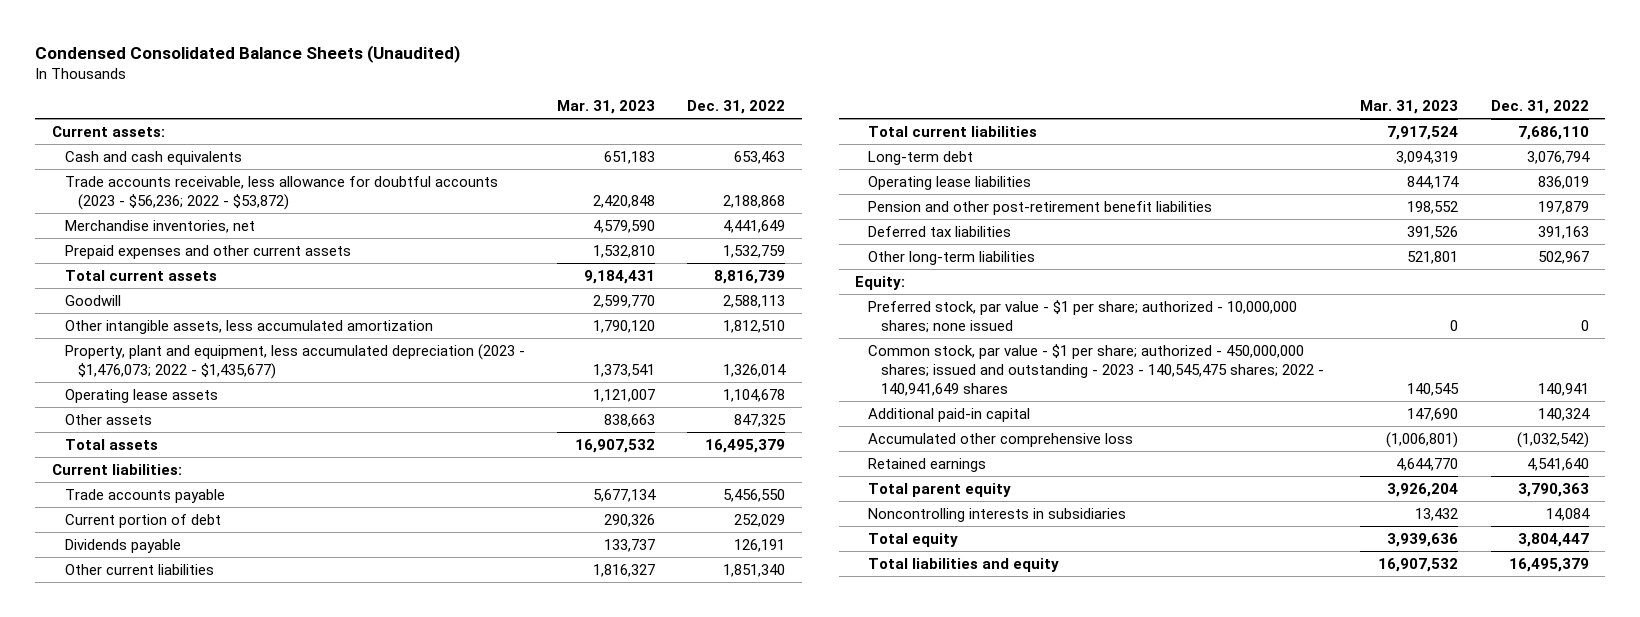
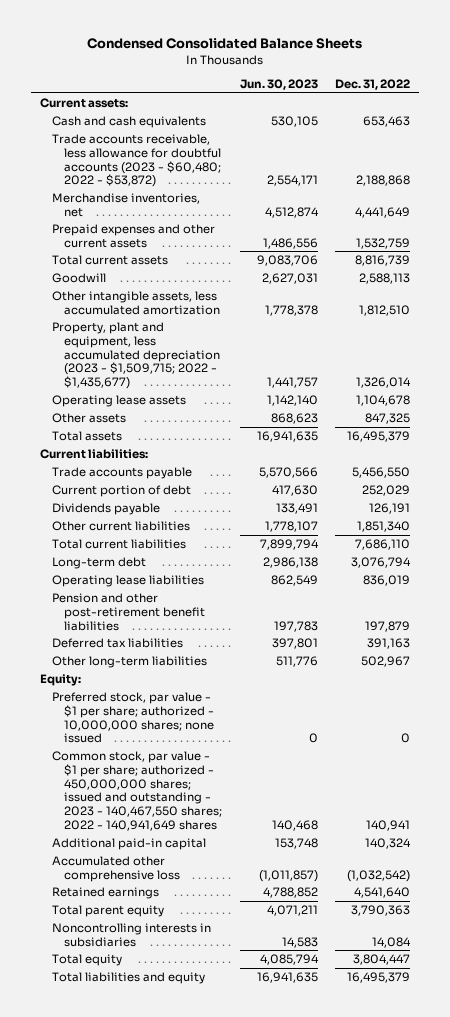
- Condensed Consolidated Balance Sheets (Unaudited)
+ Condensed Consolidated Balance Sheets
- | Mar. 31, 2023 | Dec. 31, 2022
+ | Jun. 30, 2023 | Dec. 31, 2022
- Trade accounts receivable, less allowance for doubtful accounts (2023 - $56,236; 2022 - $53,872) | 2,420,848 | 2,188,868
+ Trade accounts receivable, less allowance for doubtful accounts (2023 - $60,480; 2022 - $53,872) | 2,554,171 | 2,188,868
- Property, plant and equipment, less accumulated depreciation (2023 - $1,476,073; 2022 - $1,435,677) | 1,373,541 | 1,326,014
+ Property, plant and equipment, less accumulated depreciation (2023 - $1,509,715; 2022 - $1,435,677) | 1,441,757 | 1,326,014
- Common stock, par value - $1 per share; authorized - 450,000,000 shares; issued and outstanding - 2023 - 140,545,475 shares; 2022 - 140,941,649 shares | 140,545 | 140,941
+ Common stock, par value - $1 per share; authorized - 450,000,000 shares; issued and outstanding - 2023 - 140,467,550 shares; 2022 - 140,941,649 shares | 140,468 | 140,941

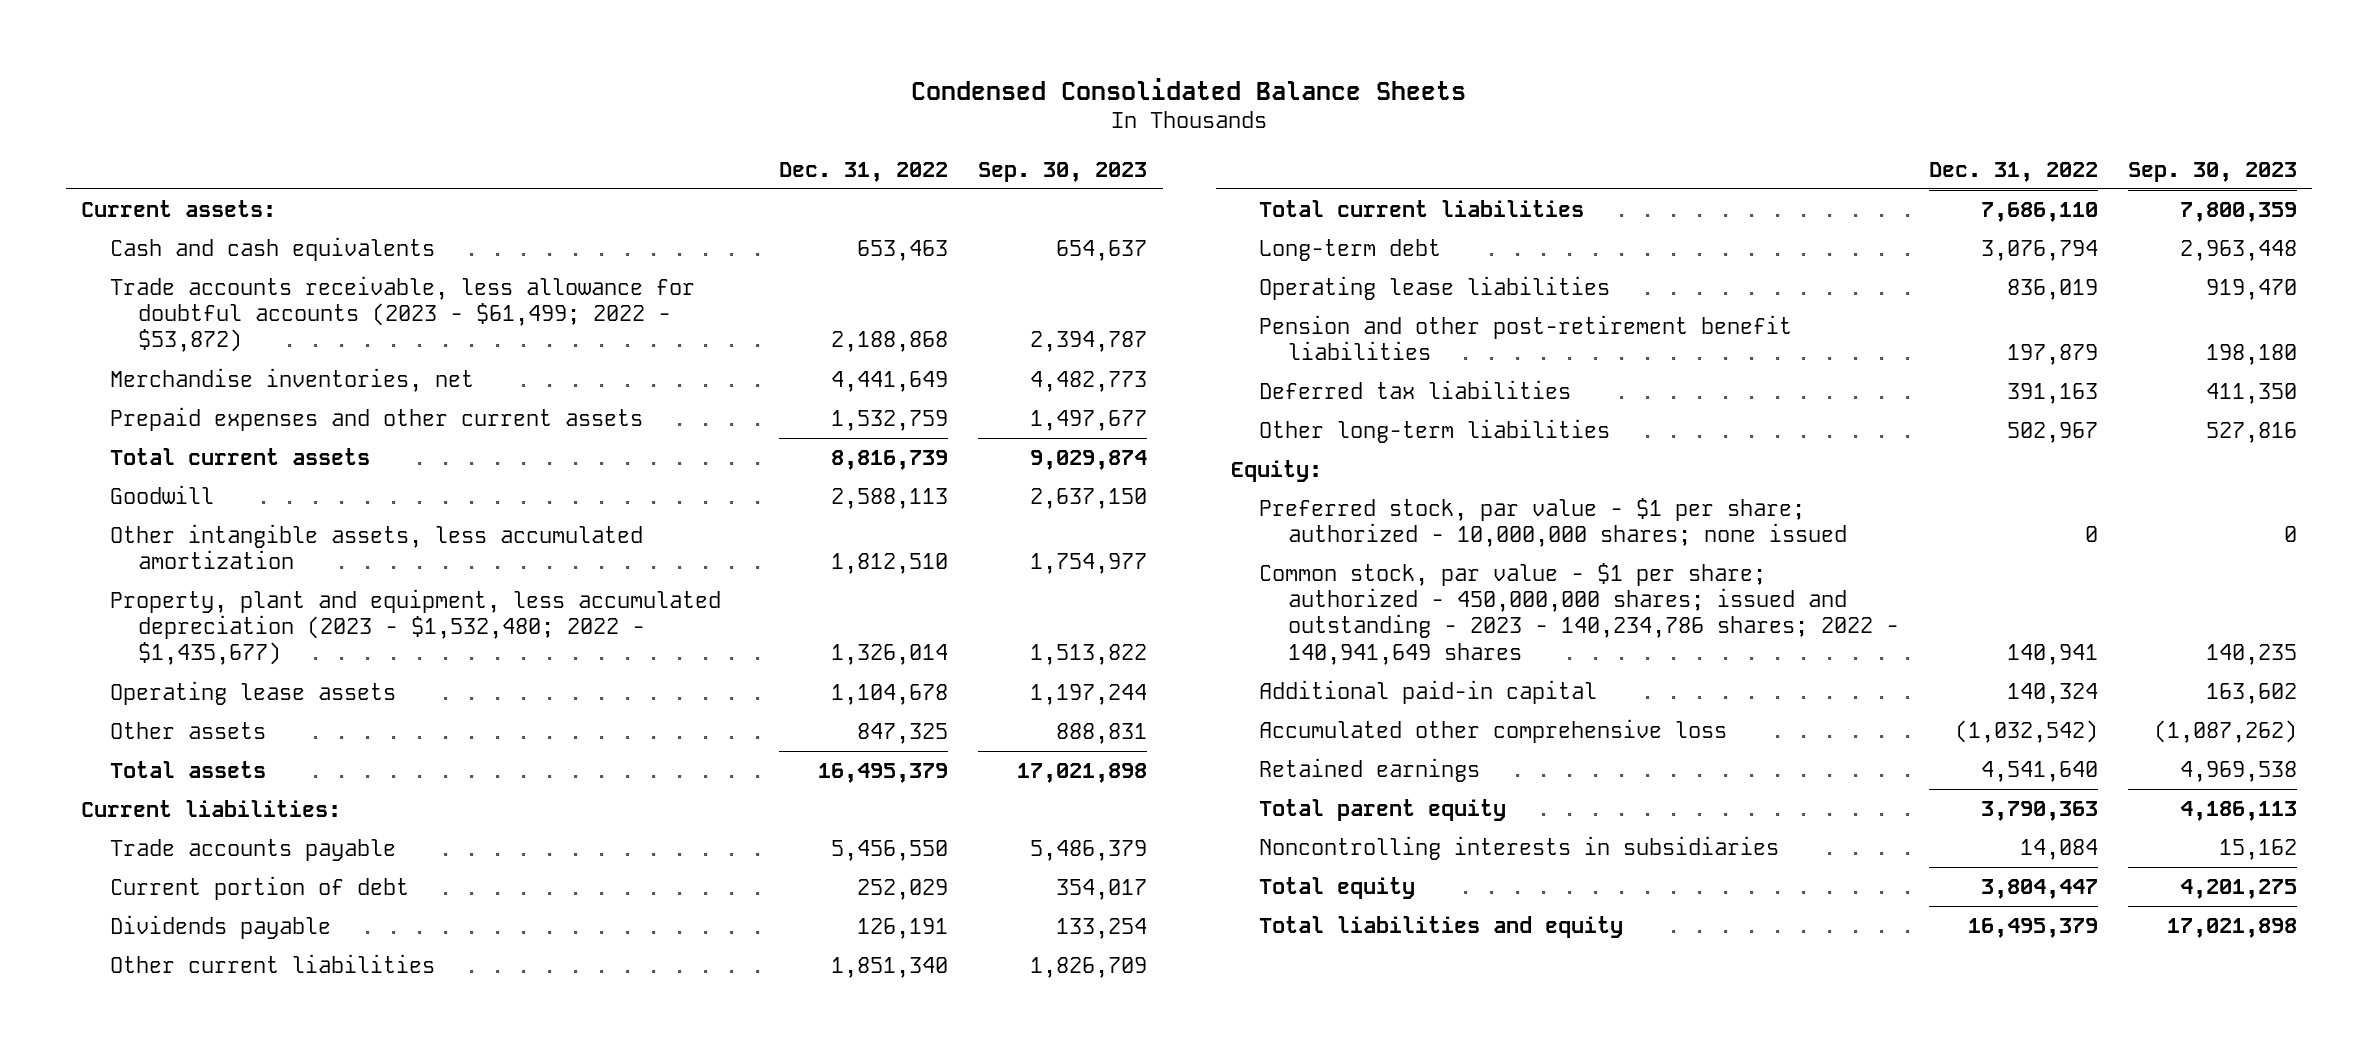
- | Jun. 30, 2023 | Dec. 31, 2022
+ | Dec. 31, 2022 | Sep. 30, 2023
- Trade accounts receivable, less allowance for doubtful accounts (2023 - $60,480; 2022 - $53,872) | 2,554,171 | 2,188,868
+ Trade accounts receivable, less allowance for doubtful accounts (2023 - $61,499; 2022 - $53,872) | 2,188,868 | 2,394,787
- Property, plant and equipment, less accumulated depreciation (2023 - $1,509,715; 2022 - $1,435,677) | 1,441,757 | 1,326,014
+ Property, plant and equipment, less accumulated depreciation (2023 - $1,532,480; 2022 - $1,435,677) | 1,326,014 | 1,513,822
- Common stock, par value - $1 per share; authorized - 450,000,000 shares; issued and outstanding - 2023 - 140,467,550 shares; 2022 - 140,941,649 shares | 140,468 | 140,941
+ Common stock, par value - $1 per share; authorized - 450,000,000 shares; issued and outstanding - 2023 - 140,234,786 shares; 2022 - 140,941,649 shares | 140,941 | 140,235

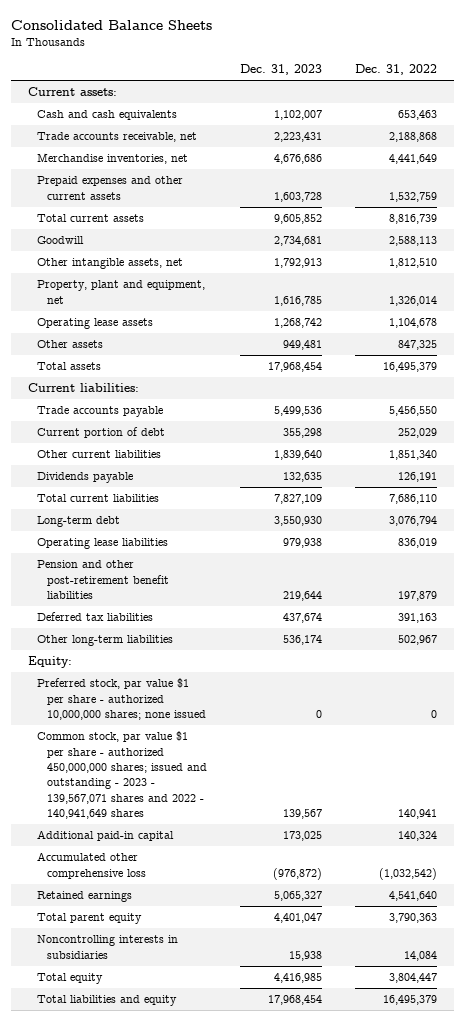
- Condensed Consolidated Balance Sheets
+ Consolidated Balance Sheets
- | Dec. 31, 2022 | Sep. 30, 2023
+ | Dec. 31, 2023 | Dec. 31, 2022
- Trade accounts receivable, less allowance for doubtful accounts (2023 - $61,499; 2022 - $53,872) | 2,188,868 | 2,394,787
+ Trade accounts receivable, net | 2,223,431 | 2,188,868
- Other intangible assets, less accumulated amortization | 1,812,510 | 1,754,977
- Property, plant and equipment, less accumulated depreciation (2023 - $1,532,480; 2022 - $1,435,677) | 1,326,014 | 1,513,822
+ Other intangible assets, net | 1,792,913 | 1,812,510
+ Property, plant and equipment, net | 1,616,785 | 1,326,014
moved down: Dividends payable | 132,635 | 126,191
- Preferred stock, par value - $1 per share; authorized - 10,000,000 shares; none issued | 0 | 0
- Common stock, par value - $1 per share; authorized - 450,000,000 shares; issued and outstanding - 2023 - 140,234,786 shares; 2022 - 140,941,649 shares | 140,941 | 140,235
+ Preferred stock, par value $1 per share - authorized 10,000,000 shares; none issued | 0 | 0
+ Common stock, par value $1 per share - authorized 450,000,000 shares; issued and outstanding - 2023 - 139,567,071 shares and 2022 - 140,941,649 shares | 139,567 | 140,941

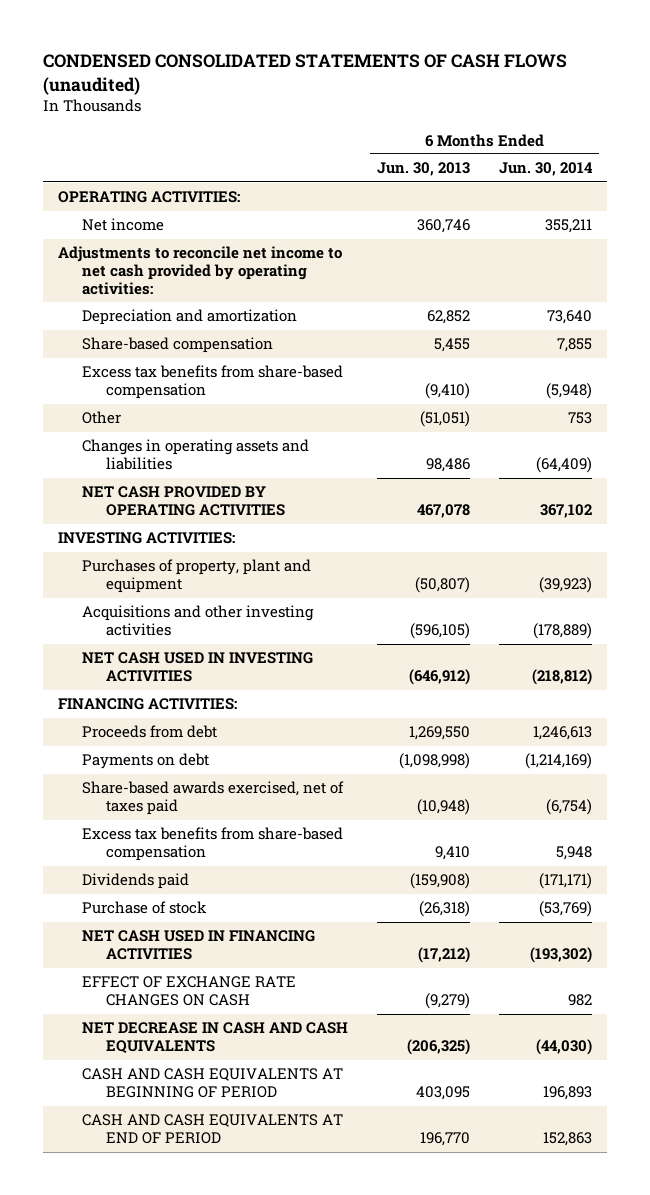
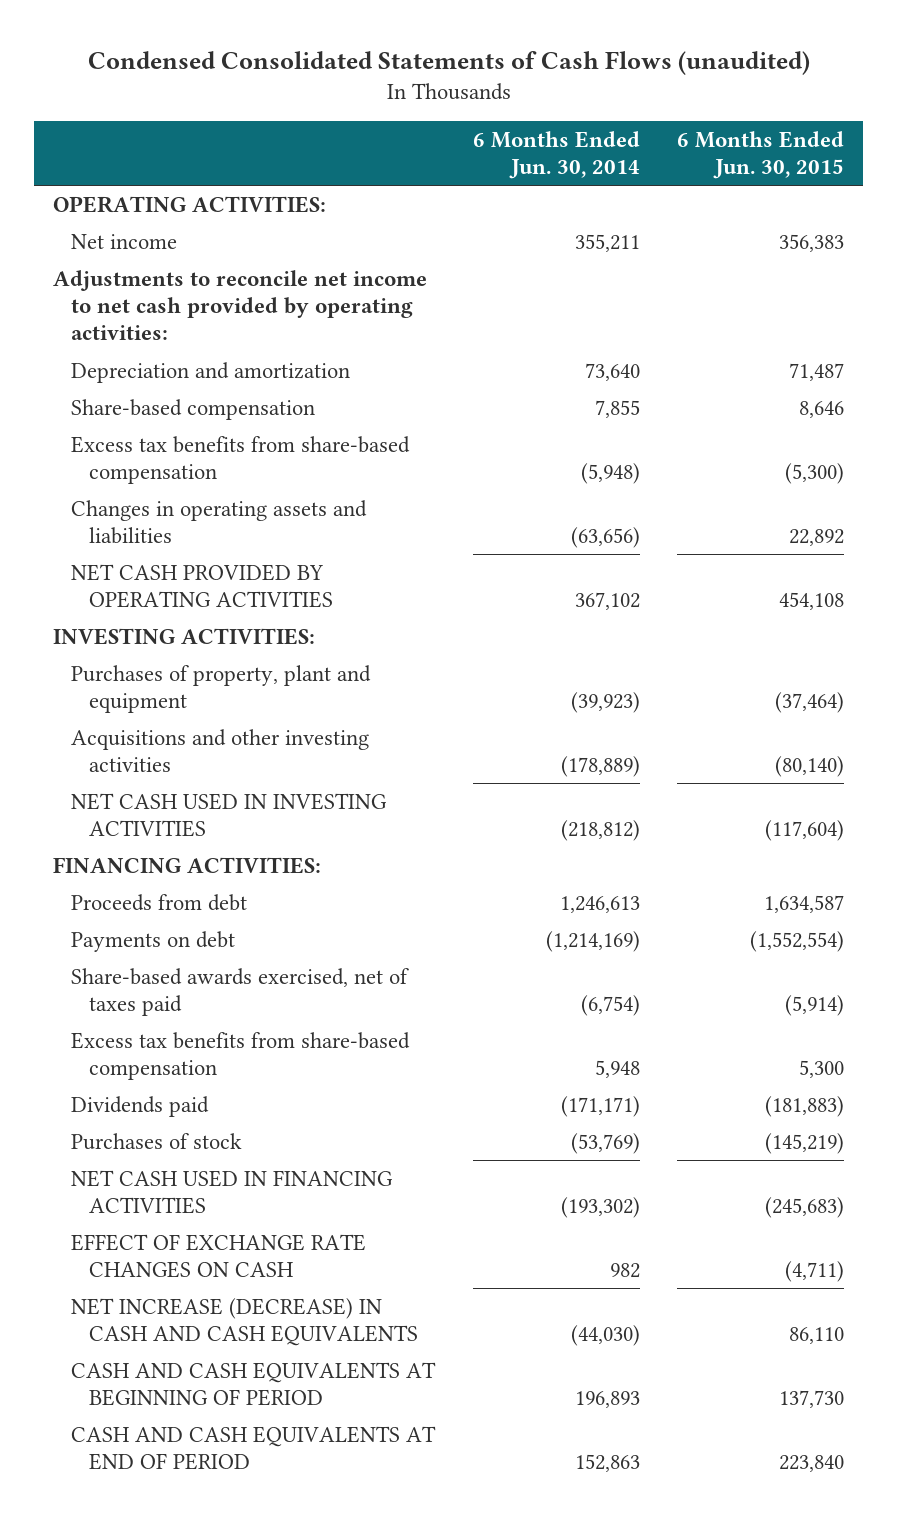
- CONDENSED CONSOLIDATED STATEMENTS OF CASH FLOWS (unaudited)
+ Condensed Consolidated Statements of Cash Flows (unaudited)
- | 6 Months Ended Jun. 30, 2013 | 6 Months Ended Jun. 30, 2014
+ | 6 Months Ended Jun. 30, 2014 | 6 Months Ended Jun. 30, 2015
- Other | (51,051) | 753
- Changes in operating assets and liabilities | 98,486 | (64,409)
+ Changes in operating assets and liabilities | (63,656) | 22,892
- Purchase of stock | (26,318) | (53,769)
+ Purchases of stock | (53,769) | (145,219)
- NET DECREASE IN CASH AND CASH EQUIVALENTS | (206,325) | (44,030)
+ NET INCREASE (DECREASE) IN CASH AND CASH EQUIVALENTS | (44,030) | 86,110

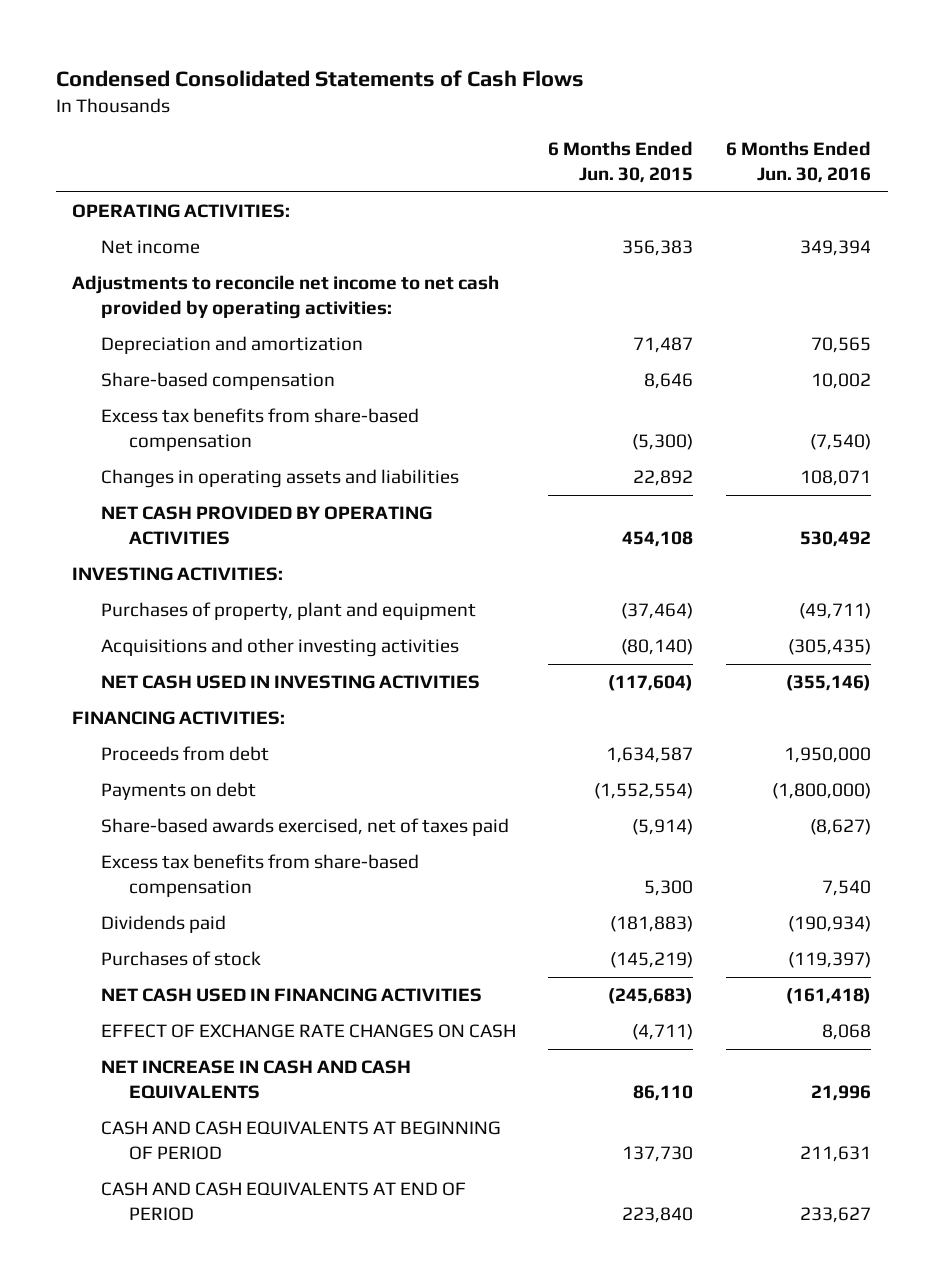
- Condensed Consolidated Statements of Cash Flows (unaudited)
+ Condensed Consolidated Statements of Cash Flows
- | 6 Months Ended Jun. 30, 2014 | 6 Months Ended Jun. 30, 2015
+ | 6 Months Ended Jun. 30, 2015 | 6 Months Ended Jun. 30, 2016
- NET INCREASE (DECREASE) IN CASH AND CASH EQUIVALENTS | (44,030) | 86,110
+ NET INCREASE IN CASH AND CASH EQUIVALENTS | 86,110 | 21,996

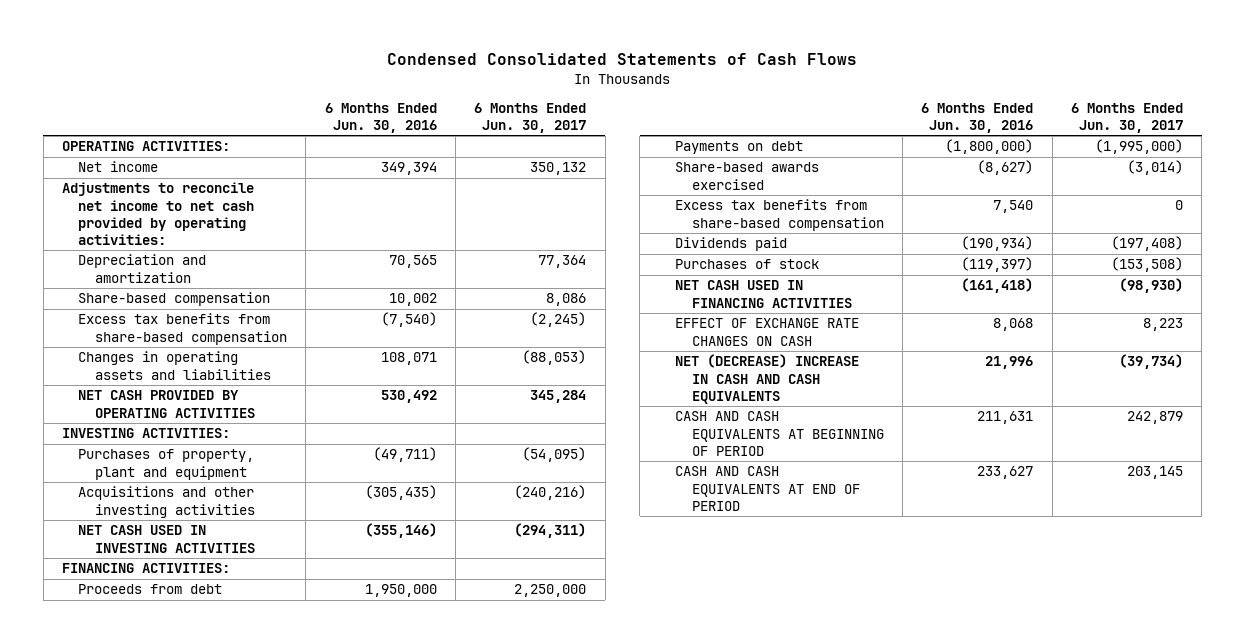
- | 6 Months Ended Jun. 30, 2015 | 6 Months Ended Jun. 30, 2016
+ | 6 Months Ended Jun. 30, 2016 | 6 Months Ended Jun. 30, 2017
- Share-based awards exercised, net of taxes paid | (5,914) | (8,627)
+ Share-based awards exercised | (8,627) | (3,014)
- NET INCREASE IN CASH AND CASH EQUIVALENTS | 86,110 | 21,996
+ NET (DECREASE) INCREASE IN CASH AND CASH EQUIVALENTS | 21,996 | (39,734)

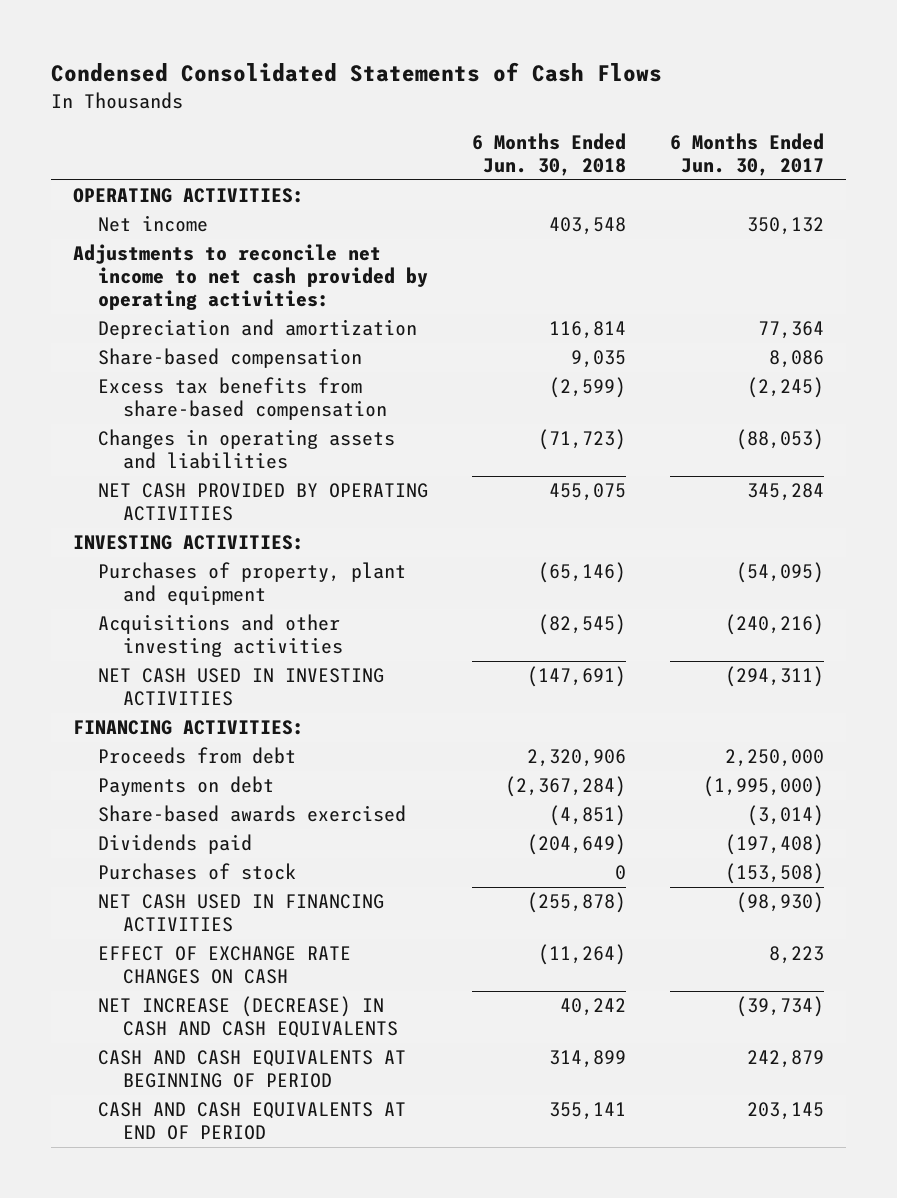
- | 6 Months Ended Jun. 30, 2016 | 6 Months Ended Jun. 30, 2017
+ | 6 Months Ended Jun. 30, 2018 | 6 Months Ended Jun. 30, 2017
- Excess tax benefits from share-based compensation | 7,540 | 0
- NET (DECREASE) INCREASE IN CASH AND CASH EQUIVALENTS | 21,996 | (39,734)
+ NET INCREASE (DECREASE) IN CASH AND CASH EQUIVALENTS | 40,242 | (39,734)

